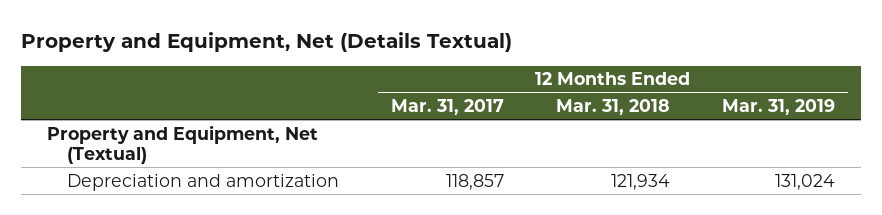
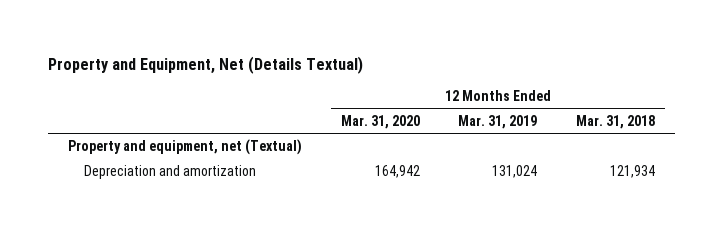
- | 12 Months Ended Mar. 31, 2017 | 12 Months Ended Mar. 31, 2018 | 12 Months Ended Mar. 31, 2019
+ | 12 Months Ended Mar. 31, 2020 | 12 Months Ended Mar. 31, 2019 | 12 Months Ended Mar. 31, 2018
- Property and Equipment, Net (Textual)
+ Property and equipment, net (Textual)

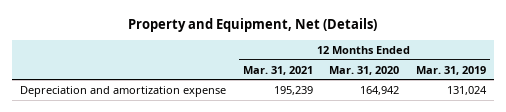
- Property and Equipment, Net (Details Textual)
+ Property and Equipment, Net (Details)
- | 12 Months Ended Mar. 31, 2020 | 12 Months Ended Mar. 31, 2019 | 12 Months Ended Mar. 31, 2018
+ | 12 Months Ended Mar. 31, 2021 | 12 Months Ended Mar. 31, 2020 | 12 Months Ended Mar. 31, 2019
- Property and equipment, net (Textual)
- Depreciation and amortization | 164,942 | 131,024 | 121,934
+ Depreciation and amortization expense | 195,239 | 164,942 | 131,024

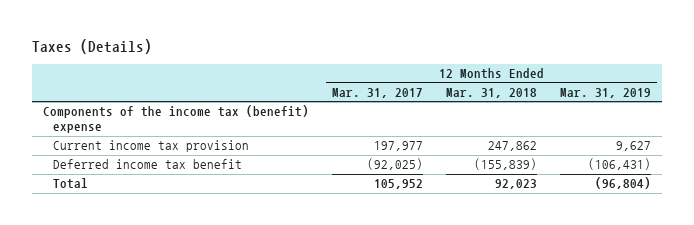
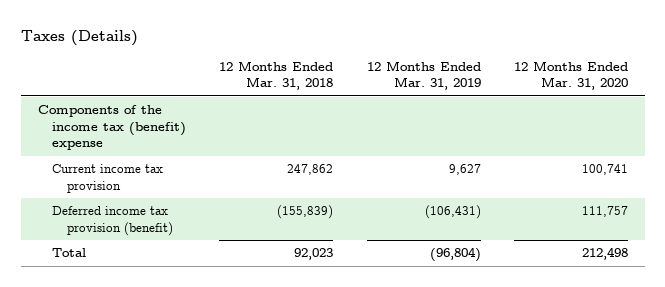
- | 12 Months Ended Mar. 31, 2017 | 12 Months Ended Mar. 31, 2018 | 12 Months Ended Mar. 31, 2019
+ | 12 Months Ended Mar. 31, 2018 | 12 Months Ended Mar. 31, 2019 | 12 Months Ended Mar. 31, 2020
- Deferred income tax benefit | (92,025) | (155,839) | (106,431)
+ Deferred income tax provision (benefit) | (155,839) | (106,431) | 111,757

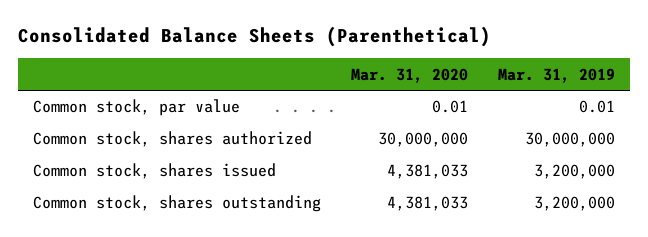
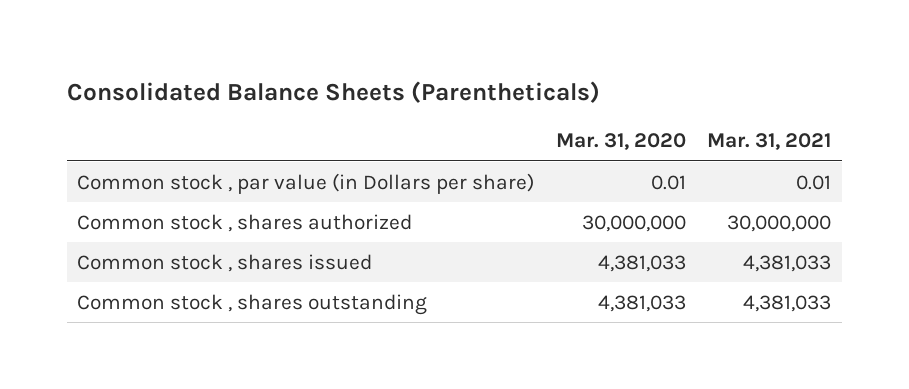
- Consolidated Balance Sheets (Parenthetical)
+ Consolidated Balance Sheets (Parentheticals)
- | Mar. 31, 2020 | Mar. 31, 2019
+ | Mar. 31, 2020 | Mar. 31, 2021
- Common stock, par value | 0.01 | 0.01
- Common stock, shares authorized | 30,000,000 | 30,000,000
- Common stock, shares issued | 4,381,033 | 3,200,000
- Common stock, shares outstanding | 4,381,033 | 3,200,000
+ Common stock , par value (in Dollars per share) | 0.01 | 0.01
+ Common stock , shares authorized | 30,000,000 | 30,000,000
+ Common stock , shares issued | 4,381,033 | 4,381,033
+ Common stock , shares outstanding | 4,381,033 | 4,381,033

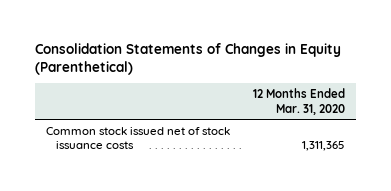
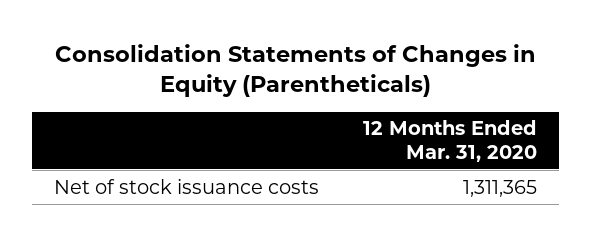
- Consolidation Statements of Changes in Equity (Parenthetical)
+ Consolidation Statements of Changes in Equity (Parentheticals)
- Common stock issued net of stock issuance costs | 1,311,365
+ Net of stock issuance costs | 1,311,365

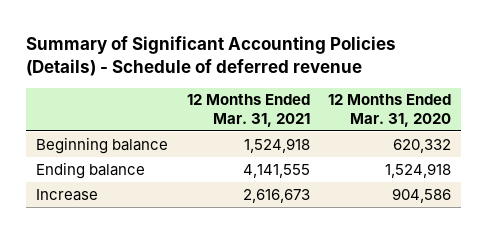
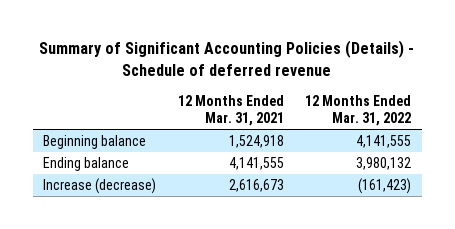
- | 12 Months Ended Mar. 31, 2021 | 12 Months Ended Mar. 31, 2020
+ | 12 Months Ended Mar. 31, 2021 | 12 Months Ended Mar. 31, 2022
- Increase | 2,616,673 | 904,586
+ Increase (decrease) | 2,616,673 | (161,423)

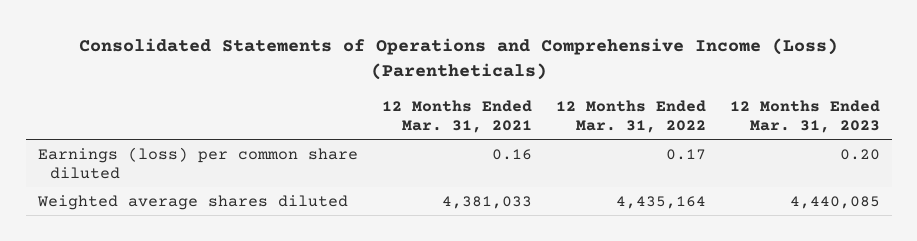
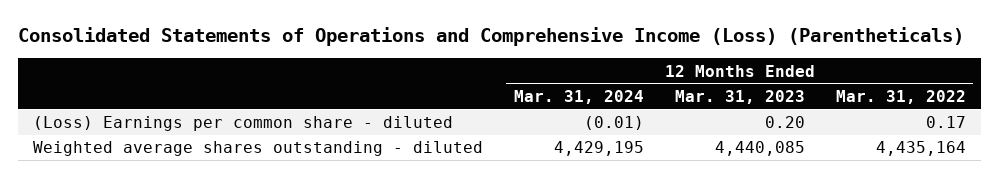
- | 12 Months Ended Mar. 31, 2021 | 12 Months Ended Mar. 31, 2022 | 12 Months Ended Mar. 31, 2023
+ | 12 Months Ended Mar. 31, 2024 | 12 Months Ended Mar. 31, 2023 | 12 Months Ended Mar. 31, 2022
- Earnings (loss) per common share diluted | 0.16 | 0.17 | 0.20
- Weighted average shares diluted | 4,381,033 | 4,435,164 | 4,440,085
+ (Loss) Earnings per common share - diluted | (0.01) | 0.20 | 0.17
+ Weighted average shares outstanding - diluted | 4,429,195 | 4,440,085 | 4,435,164

